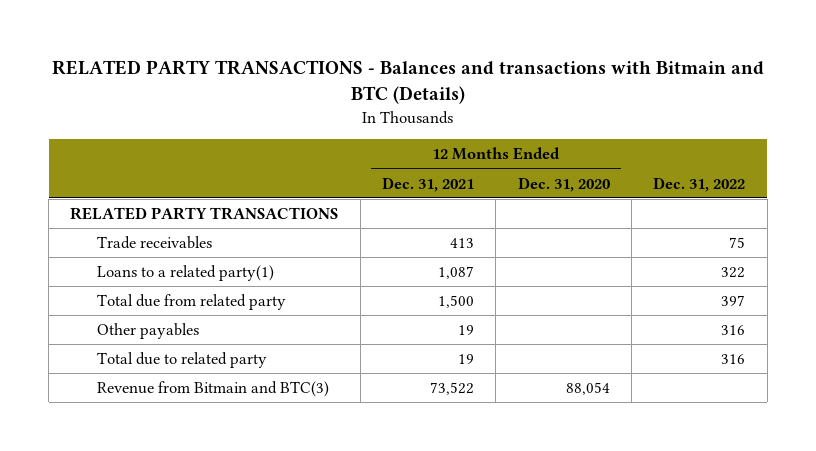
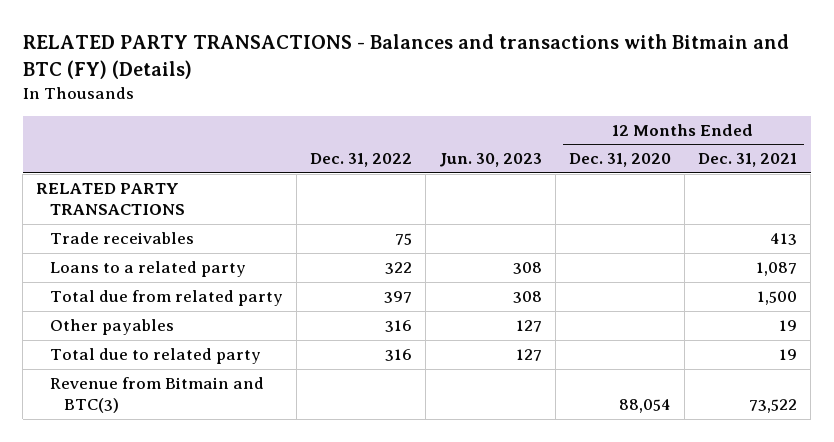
- RELATED PARTY TRANSACTIONS - Balances and transactions with Bitmain and BTC (Details)
+ RELATED PARTY TRANSACTIONS - Balances and transactions with Bitmain and BTC (FY) (Details)
- | 12 Months Ended Dec. 31, 2021 | 12 Months Ended Dec. 31, 2020 | Dec. 31, 2022
+ | Dec. 31, 2022 | Jun. 30, 2023 | 12 Months Ended Dec. 31, 2020 | 12 Months Ended Dec. 31, 2021
- Loans to a related party(1) | 1,087 | | 322
+ Loans to a related party | 322 | 308 | | 1,087

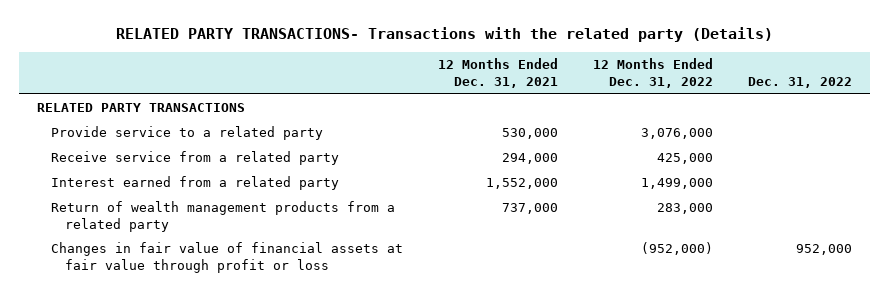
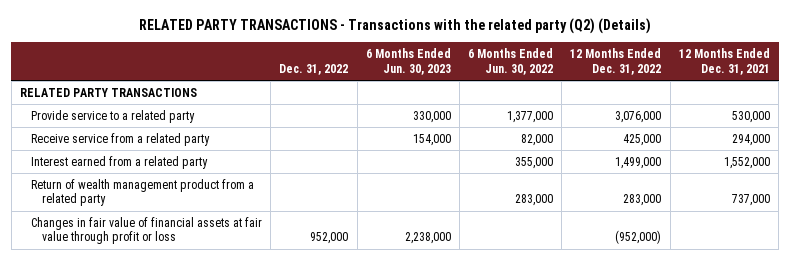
- RELATED PARTY TRANSACTIONS- Transactions with the related party (Details)
+ RELATED PARTY TRANSACTIONS - Transactions with the related party (Q2) (Details)
- | 12 Months Ended Dec. 31, 2021 | 12 Months Ended Dec. 31, 2022 | Dec. 31, 2022
+ | Dec. 31, 2022 | 6 Months Ended Jun. 30, 2023 | 6 Months Ended Jun. 30, 2022 | 12 Months Ended Dec. 31, 2022 | 12 Months Ended Dec. 31, 2021
- Return of wealth management products from a related party | 737,000 | 283,000 |
+ Return of wealth management product from a related party | | | 283,000 | 283,000 | 737,000

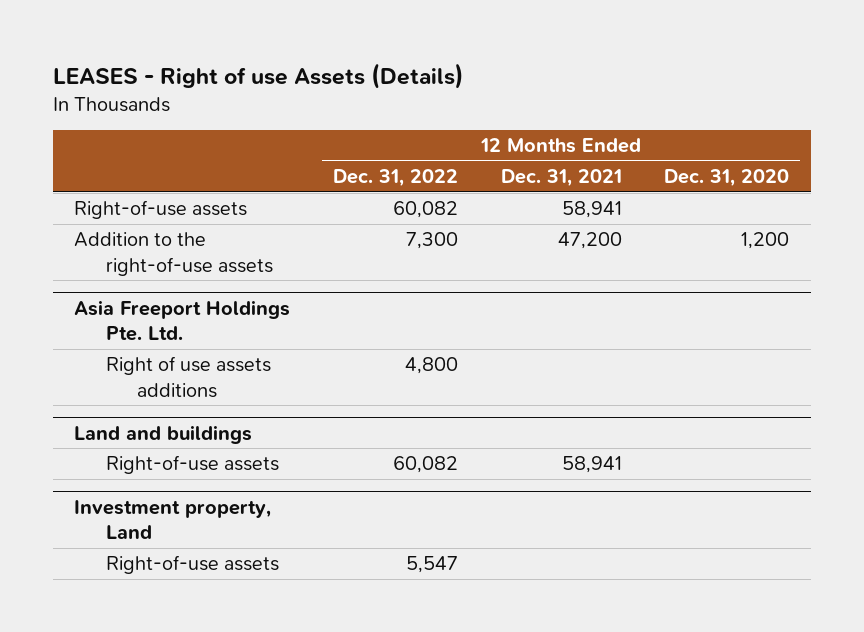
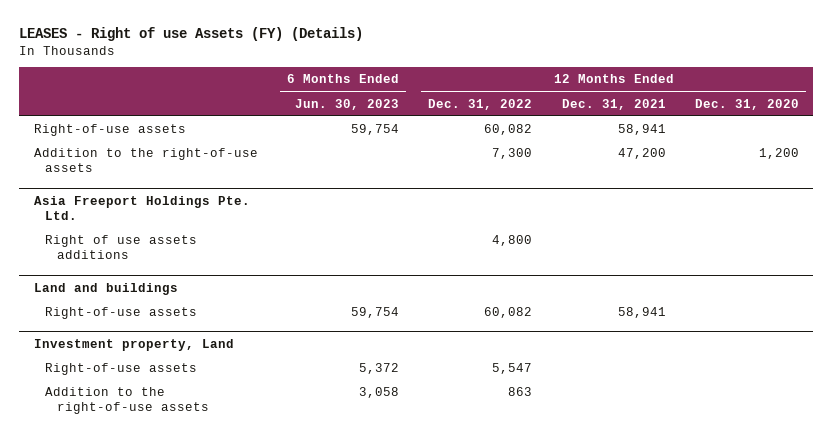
- LEASES - Right of use Assets (Details)
+ LEASES - Right of use Assets (FY) (Details)
- | 12 Months Ended Dec. 31, 2022 | 12 Months Ended Dec. 31, 2021 | 12 Months Ended Dec. 31, 2020
+ | 6 Months Ended Jun. 30, 2023 | 12 Months Ended Dec. 31, 2022 | 12 Months Ended Dec. 31, 2021 | 12 Months Ended Dec. 31, 2020
@ Investment property, Land
+ Addition to the right-of-use assets | 3,058 | 863 | |

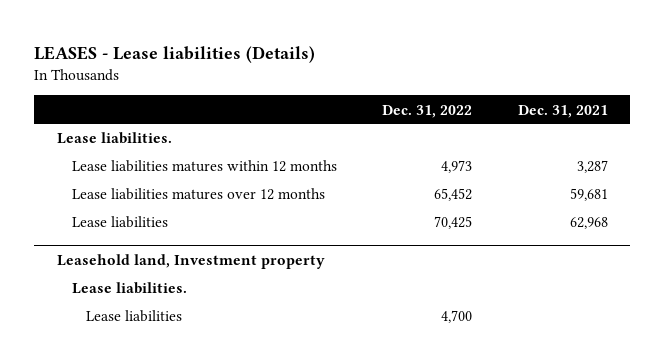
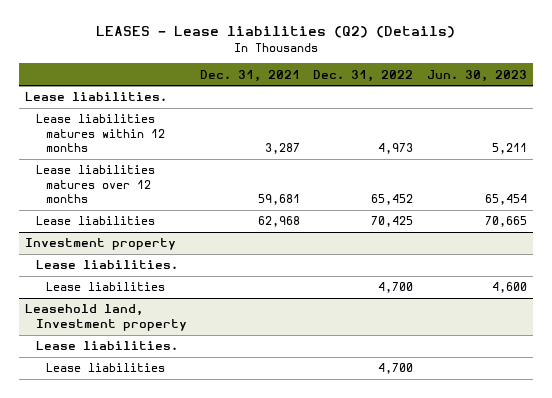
- LEASES - Lease liabilities (Details)
+ LEASES - Lease liabilities (Q2) (Details)
- | Dec. 31, 2022 | Dec. 31, 2021
+ | Dec. 31, 2021 | Dec. 31, 2022 | Jun. 30, 2023
+ Investment property
+ Lease liabilities.
+ Lease liabilities | | 4,700 | 4,600

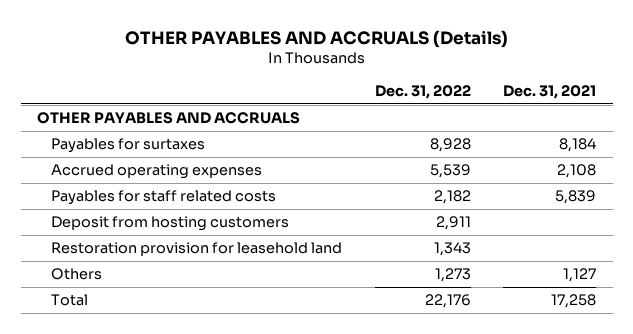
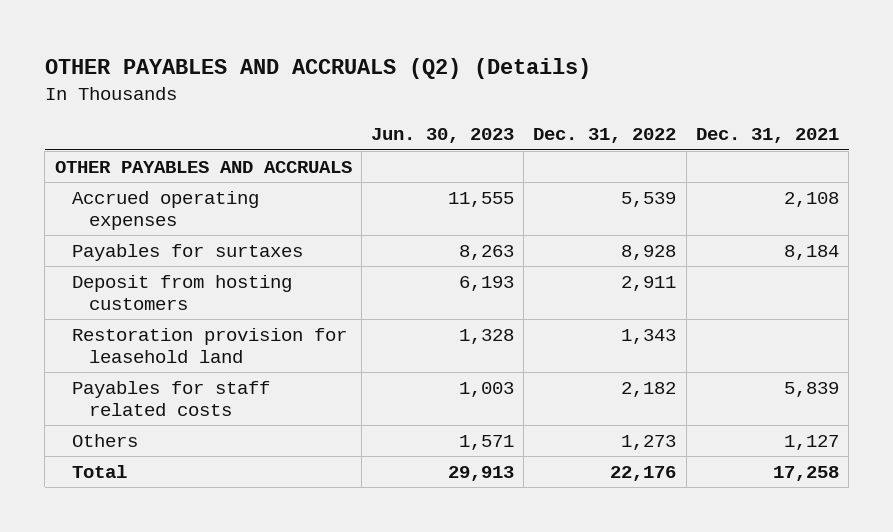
- OTHER PAYABLES AND ACCRUALS (Details)
+ OTHER PAYABLES AND ACCRUALS (Q2) (Details)
- | Dec. 31, 2022 | Dec. 31, 2021
+ | Jun. 30, 2023 | Dec. 31, 2022 | Dec. 31, 2021
moved down: Payables for surtaxes | 8,263 | 8,928 | 8,184
moved down: Payables for staff related costs | 1,003 | 2,182 | 5,839

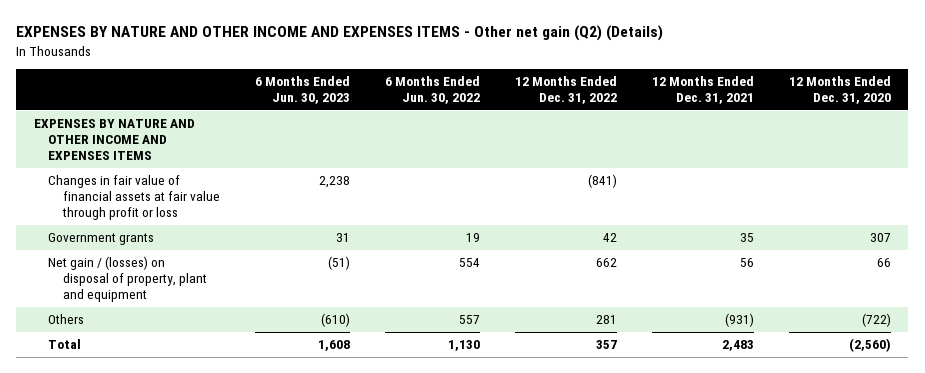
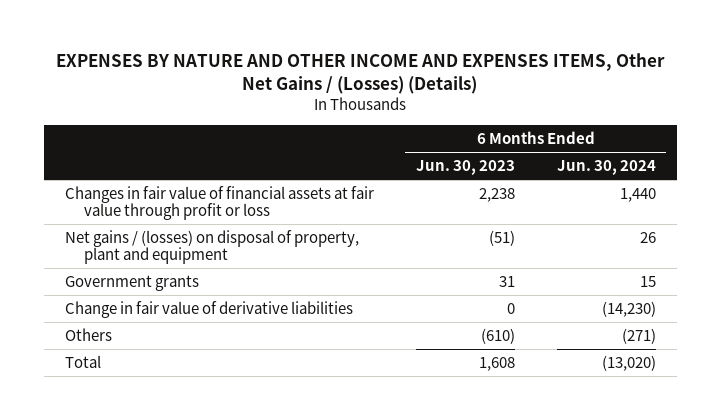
- EXPENSES BY NATURE AND OTHER INCOME AND EXPENSES ITEMS - Other net gain (Q2) (Details)
+ EXPENSES BY NATURE AND OTHER INCOME AND EXPENSES ITEMS, Other Net Gains / (Losses) (Details)
- | 6 Months Ended Jun. 30, 2023 | 6 Months Ended Jun. 30, 2022 | 12 Months Ended Dec. 31, 2022 | 12 Months Ended Dec. 31, 2021 | 12 Months Ended Dec. 31, 2020
+ | 6 Months Ended Jun. 30, 2023 | 6 Months Ended Jun. 30, 2024
- EXPENSES BY NATURE AND OTHER INCOME AND EXPENSES ITEMS
+ Net gains / (losses) on disposal of property, plant and equipment | (51) | 26
- Net gain / (losses) on disposal of property, plant and equipment | (51) | 554 | 662 | 56 | 66
+ Change in fair value of derivative liabilities | 0 | (14,230)

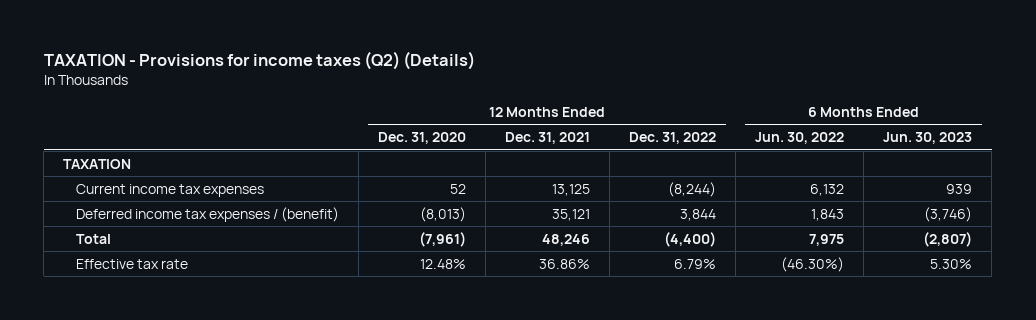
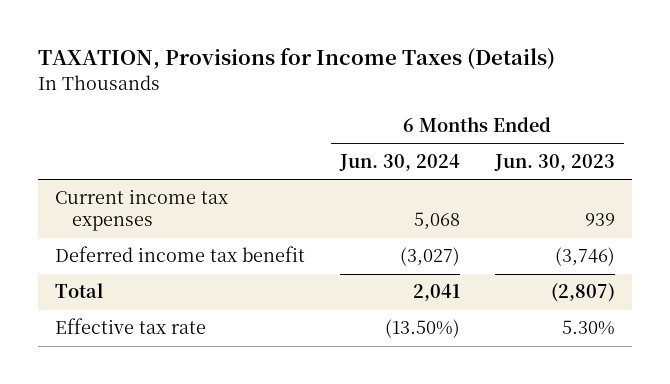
- TAXATION - Provisions for income taxes (Q2) (Details)
+ TAXATION, Provisions for Income Taxes (Details)
- | 12 Months Ended Dec. 31, 2020 | 12 Months Ended Dec. 31, 2021 | 12 Months Ended Dec. 31, 2022 | 6 Months Ended Jun. 30, 2022 | 6 Months Ended Jun. 30, 2023
+ | 6 Months Ended Jun. 30, 2024 | 6 Months Ended Jun. 30, 2023
- TAXATION
- Deferred income tax expenses / (benefit) | (8,013) | 35,121 | 3,844 | 1,843 | (3,746)
+ Deferred income tax benefit | (3,027) | (3,746)

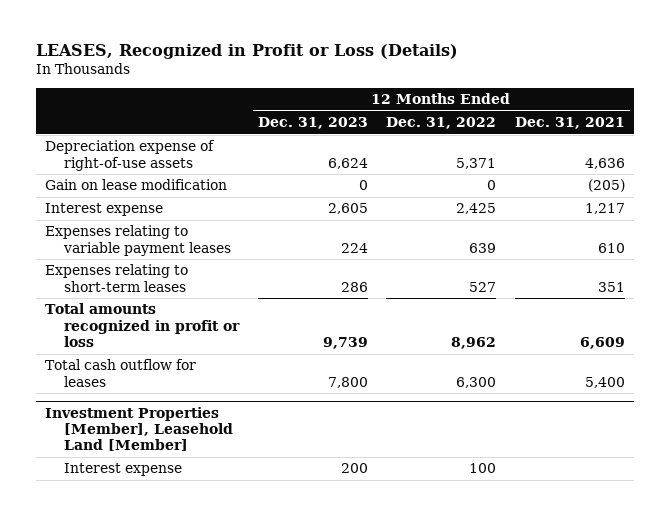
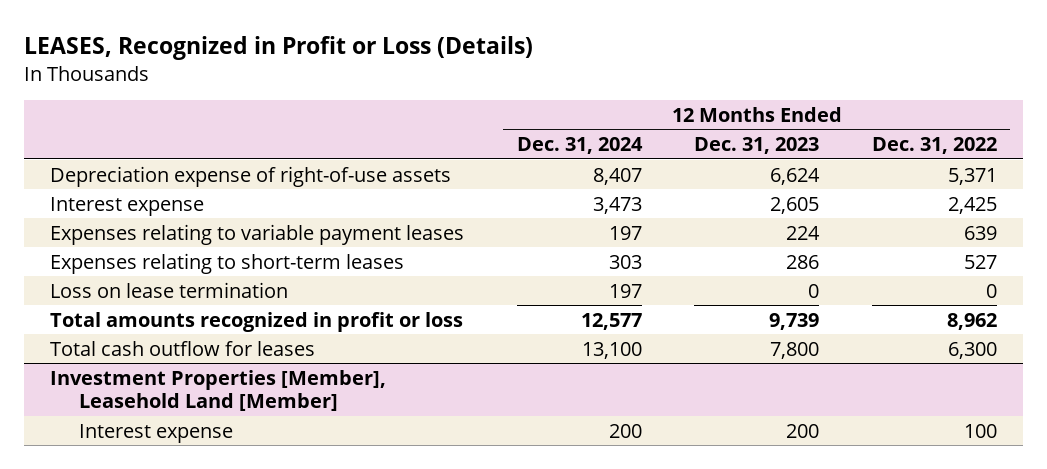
- | 12 Months Ended Dec. 31, 2023 | 12 Months Ended Dec. 31, 2022 | 12 Months Ended Dec. 31, 2021
+ | 12 Months Ended Dec. 31, 2024 | 12 Months Ended Dec. 31, 2023 | 12 Months Ended Dec. 31, 2022
- Gain on lease modification | 0 | 0 | (205)
+ Loss on lease termination | 197 | 0 | 0

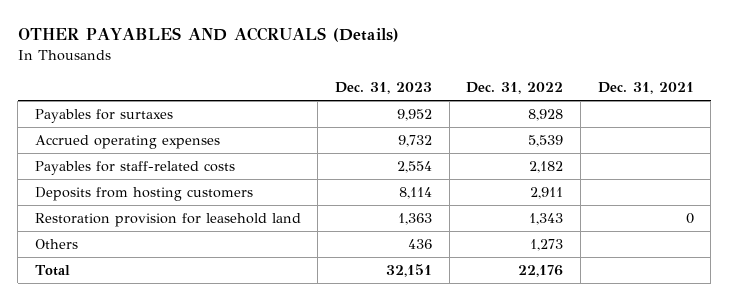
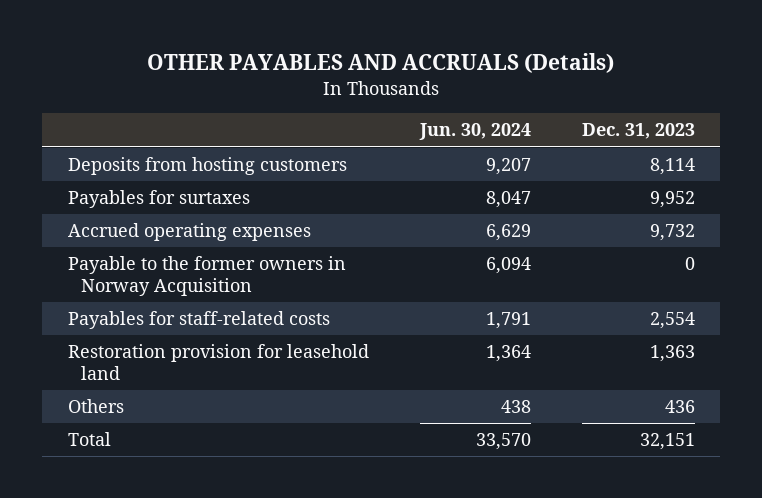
- | Dec. 31, 2023 | Dec. 31, 2022 | Dec. 31, 2021
+ | Jun. 30, 2024 | Dec. 31, 2023
moved up: Deposits from hosting customers | 9,207 | 8,114
+ Payable to the former owners in Norway Acquisition | 6,094 | 0

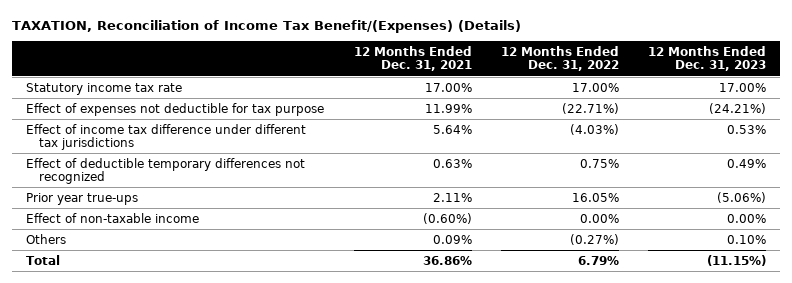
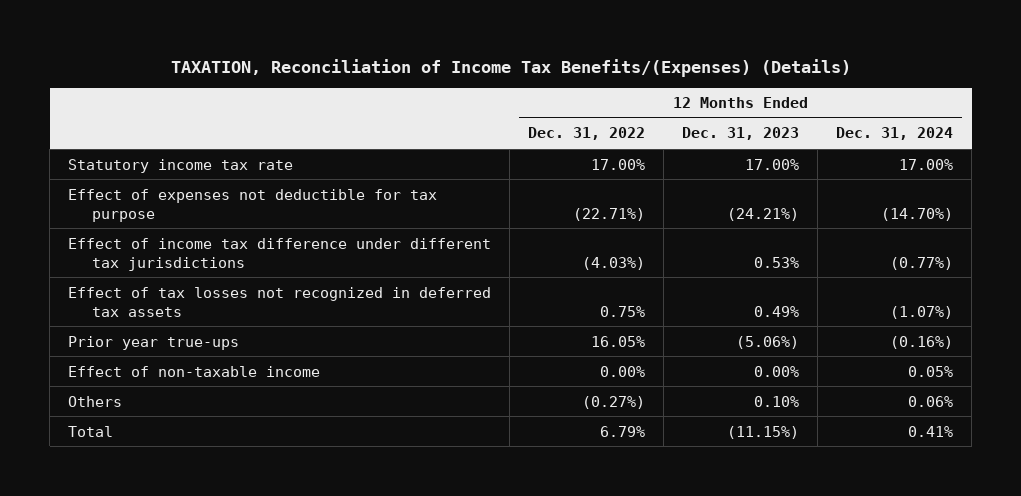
- TAXATION, Reconciliation of Income Tax Benefit/(Expenses) (Details)
+ TAXATION, Reconciliation of Income Tax Benefits/(Expenses) (Details)
- | 12 Months Ended Dec. 31, 2021 | 12 Months Ended Dec. 31, 2022 | 12 Months Ended Dec. 31, 2023
+ | 12 Months Ended Dec. 31, 2022 | 12 Months Ended Dec. 31, 2023 | 12 Months Ended Dec. 31, 2024
- Effect of deductible temporary differences not recognized | 0.63% | 0.75% | 0.49%
+ Effect of tax losses not recognized in deferred tax assets | 0.75% | 0.49% | (1.07%)

